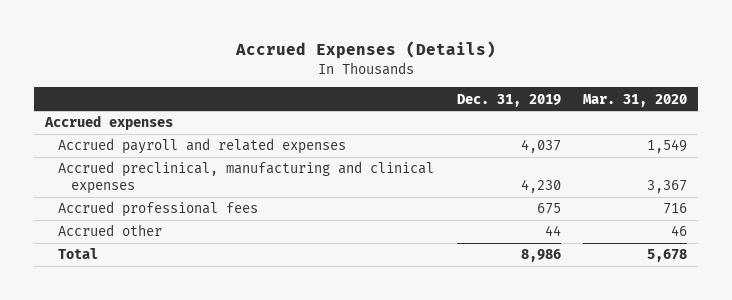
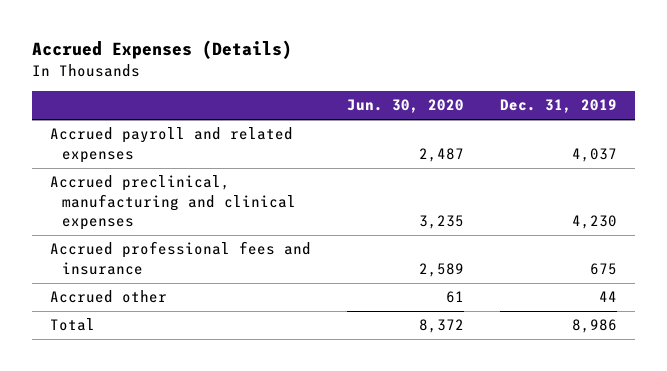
- | Dec. 31, 2019 | Mar. 31, 2020
+ | Jun. 30, 2020 | Dec. 31, 2019
- Accrued expenses
- Accrued professional fees | 675 | 716
+ Accrued professional fees and insurance | 2,589 | 675

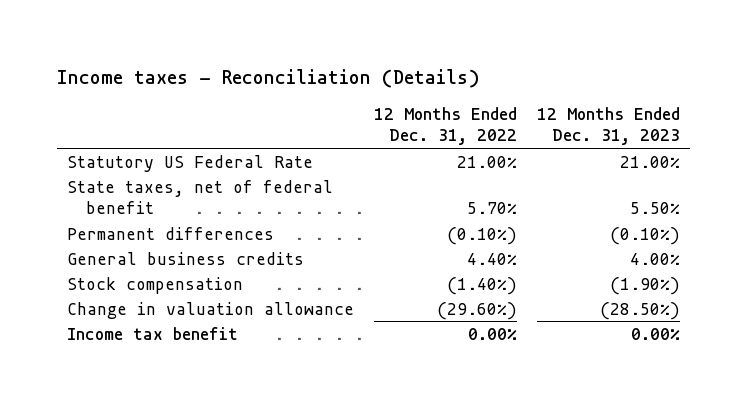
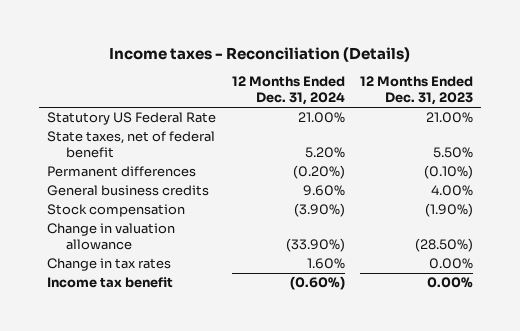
- | 12 Months Ended Dec. 31, 2022 | 12 Months Ended Dec. 31, 2023
+ | 12 Months Ended Dec. 31, 2024 | 12 Months Ended Dec. 31, 2023
+ Change in tax rates | 1.60% | 0.00%

